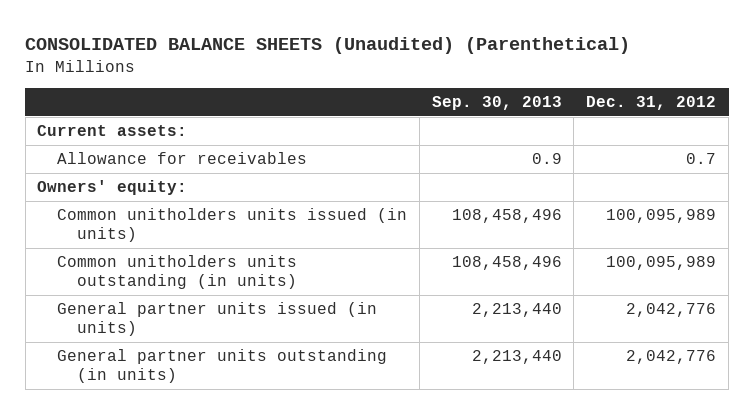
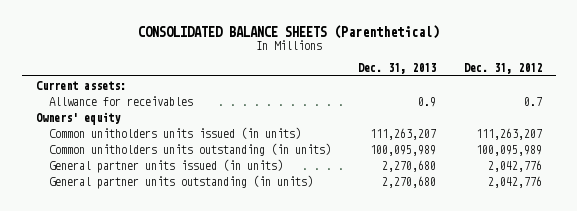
- CONSOLIDATED BALANCE SHEETS (Unaudited) (Parenthetical)
+ CONSOLIDATED BALANCE SHEETS (Parenthetical)
- | Sep. 30, 2013 | Dec. 31, 2012
+ | Dec. 31, 2013 | Dec. 31, 2012
- Allowance for receivables | 0.9 | 0.7
- Owners' equity:
- Common unitholders units issued (in units) | 108,458,496 | 100,095,989
+ Allwance for receivables | 0.9 | 0.7
+ Owners' equity
+ Common unitholders units issued (in units) | 111,263,207 | 111,263,207

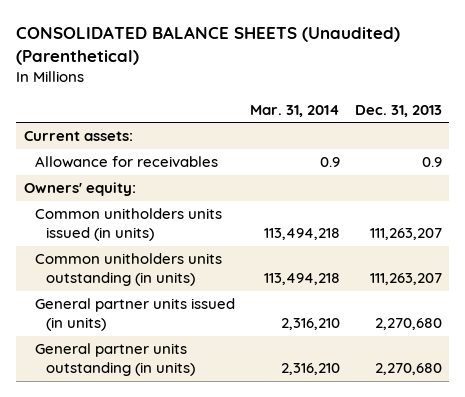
- CONSOLIDATED BALANCE SHEETS (Parenthetical)
+ CONSOLIDATED BALANCE SHEETS (Unaudited) (Parenthetical)
- | Dec. 31, 2013 | Dec. 31, 2012
+ | Mar. 31, 2014 | Dec. 31, 2013
- Allwance for receivables | 0.9 | 0.7
- Owners' equity
+ Allowance for receivables | 0.9 | 0.9
+ Owners' equity:
- Common unitholders units outstanding (in units) | 100,095,989 | 100,095,989
+ Common unitholders units outstanding (in units) | 113,494,218 | 111,263,207

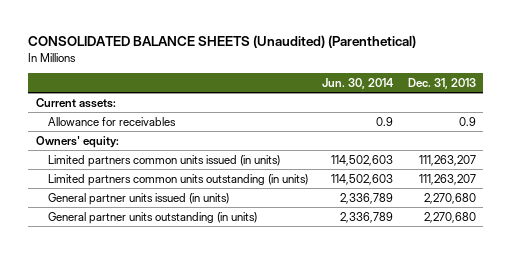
- | Mar. 31, 2014 | Dec. 31, 2013
+ | Jun. 30, 2014 | Dec. 31, 2013
- Common unitholders units issued (in units) | 113,494,218 | 111,263,207
- Common unitholders units outstanding (in units) | 113,494,218 | 111,263,207
+ Limited partners common units issued (in units) | 114,502,603 | 111,263,207
+ Limited partners common units outstanding (in units) | 114,502,603 | 111,263,207

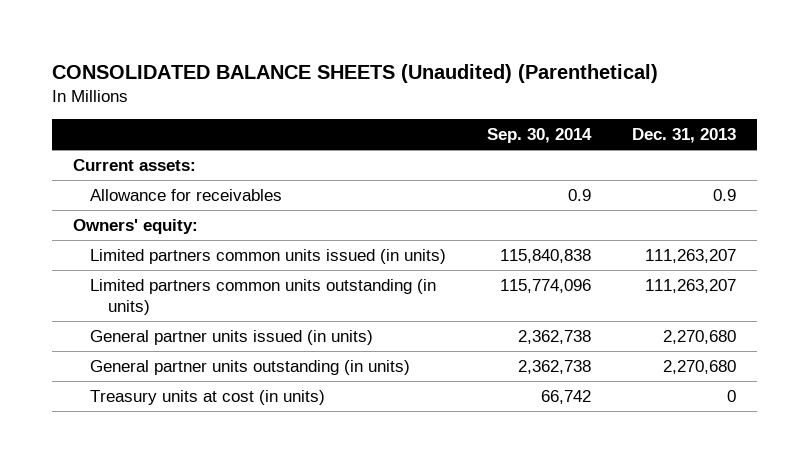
- | Jun. 30, 2014 | Dec. 31, 2013
+ | Sep. 30, 2014 | Dec. 31, 2013
+ Treasury units at cost (in units) | 66,742 | 0

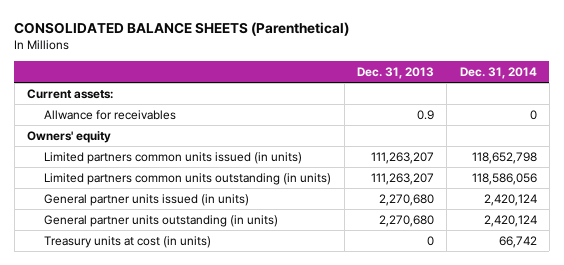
- CONSOLIDATED BALANCE SHEETS (Unaudited) (Parenthetical)
+ CONSOLIDATED BALANCE SHEETS (Parenthetical)
- | Sep. 30, 2014 | Dec. 31, 2013
+ | Dec. 31, 2013 | Dec. 31, 2014
- Allowance for receivables | 0.9 | 0.9
- Owners' equity:
+ Allwance for receivables | 0.9 | 0
+ Owners' equity

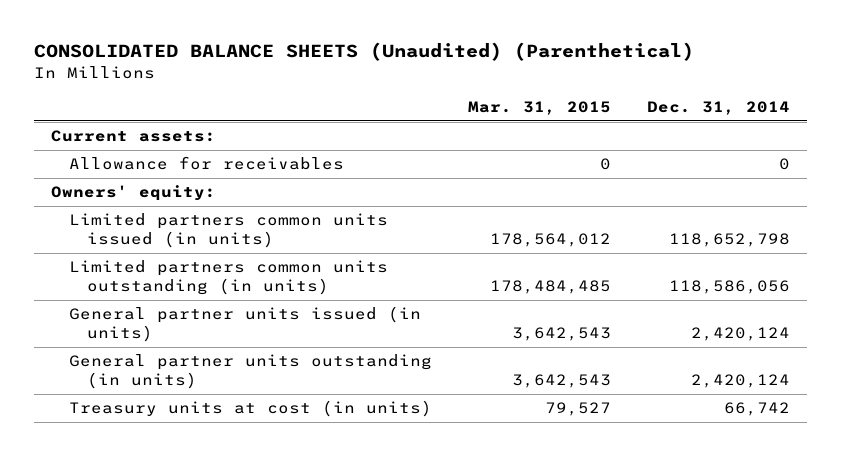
- CONSOLIDATED BALANCE SHEETS (Parenthetical)
+ CONSOLIDATED BALANCE SHEETS (Unaudited) (Parenthetical)
- | Dec. 31, 2013 | Dec. 31, 2014
+ | Mar. 31, 2015 | Dec. 31, 2014
- Allwance for receivables | 0.9 | 0
- Owners' equity
+ Allowance for receivables | 0 | 0
+ Owners' equity:

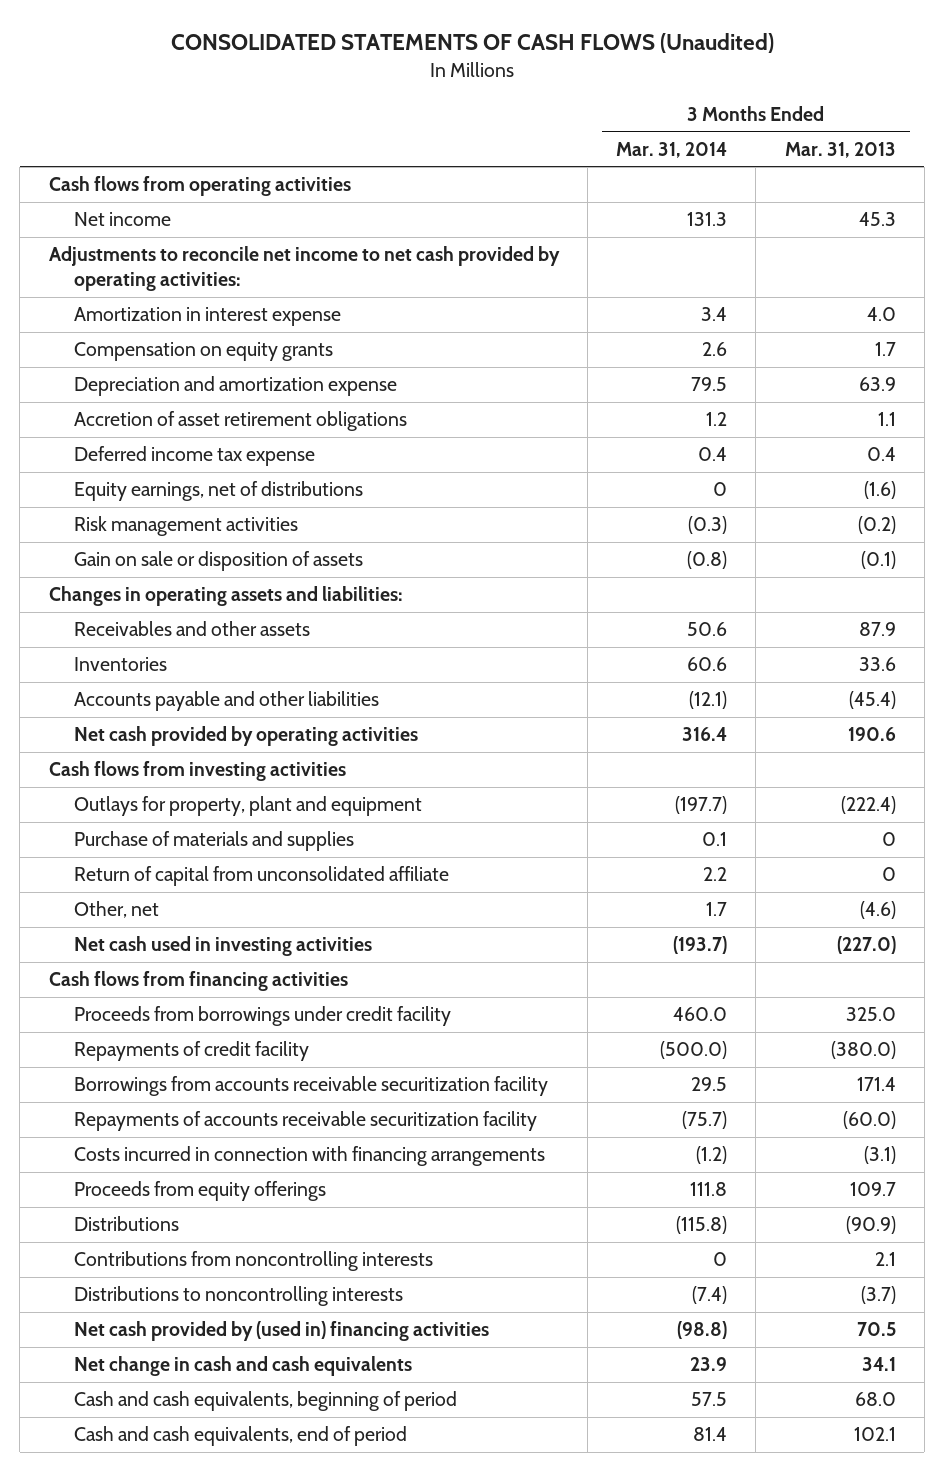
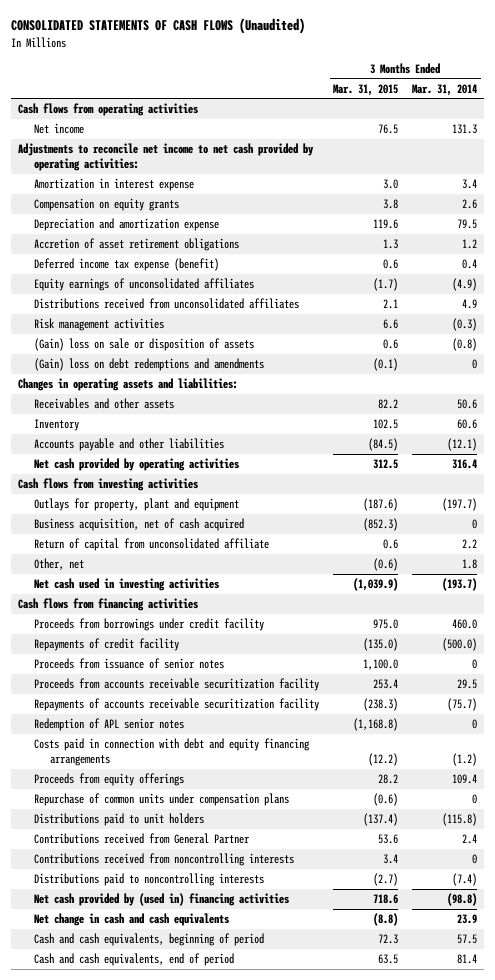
- | 3 Months Ended Mar. 31, 2014 | 3 Months Ended Mar. 31, 2013
+ | 3 Months Ended Mar. 31, 2015 | 3 Months Ended Mar. 31, 2014
- Deferred income tax expense | 0.4 | 0.4
- Equity earnings, net of distributions | 0 | (1.6)
+ Deferred income tax expense (benefit) | 0.6 | 0.4
+ Equity earnings of unconsolidated affiliates | (1.7) | (4.9)
+ Distributions received from unconsolidated affiliates | 2.1 | 4.9
- Gain on sale or disposition of assets | (0.8) | (0.1)
+ (Gain) loss on sale or disposition of assets | 0.6 | (0.8)
+ (Gain) loss on debt redemptions and amendments | (0.1) | 0
- Inventories | 60.6 | 33.6
+ Inventory | 102.5 | 60.6
- Purchase of materials and supplies | 0.1 | 0
+ Business acquisition, net of cash acquired | (852.3) | 0
- Other, net | 1.7 | (4.6)
+ Other, net | (0.6) | 1.8
- Borrowings from accounts receivable securitization facility | 29.5 | 171.4
+ Proceeds from issuance of senior notes | 1,100.0 | 0
+ Proceeds from accounts receivable securitization facility | 253.4 | 29.5
- Costs incurred in connection with financing arrangements | (1.2) | (3.1)
- Proceeds from equity offerings | 111.8 | 109.7
- Distributions | (115.8) | (90.9)
- Contributions from noncontrolling interests | 0 | 2.1
- Distributions to noncontrolling interests | (7.4) | (3.7)
+ Redemption of APL senior notes | (1,168.8) | 0
+ Costs paid in connection with debt and equity financing arrangements | (12.2) | (1.2)
+ Proceeds from equity offerings | 28.2 | 109.4
+ Repurchase of common units under compensation plans | (0.6) | 0
+ Distributions paid to unit holders | (137.4) | (115.8)
+ Contributions received from General Partner | 53.6 | 2.4
+ Contributions received from noncontrolling interests | 3.4 | 0
+ Distributions paid to noncontrolling interests | (2.7) | (7.4)

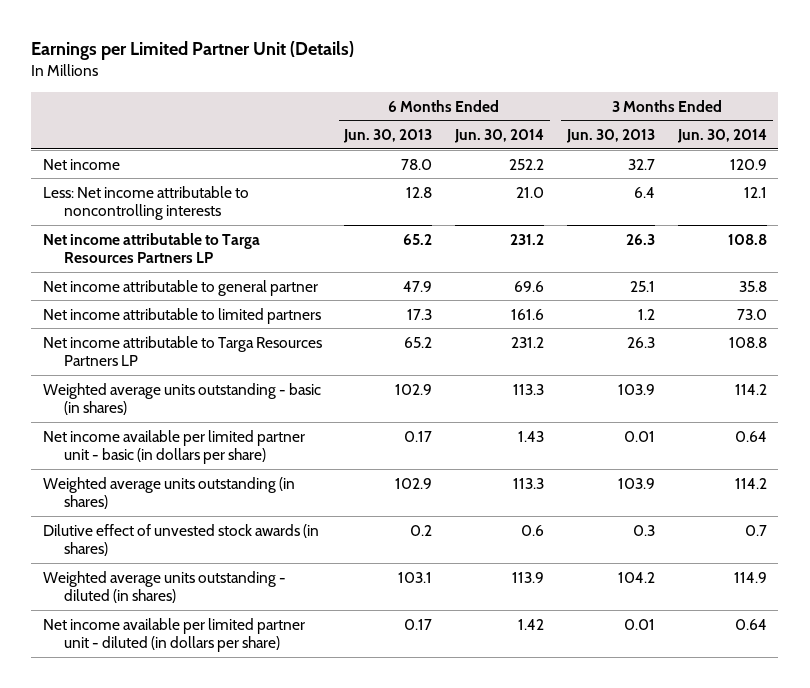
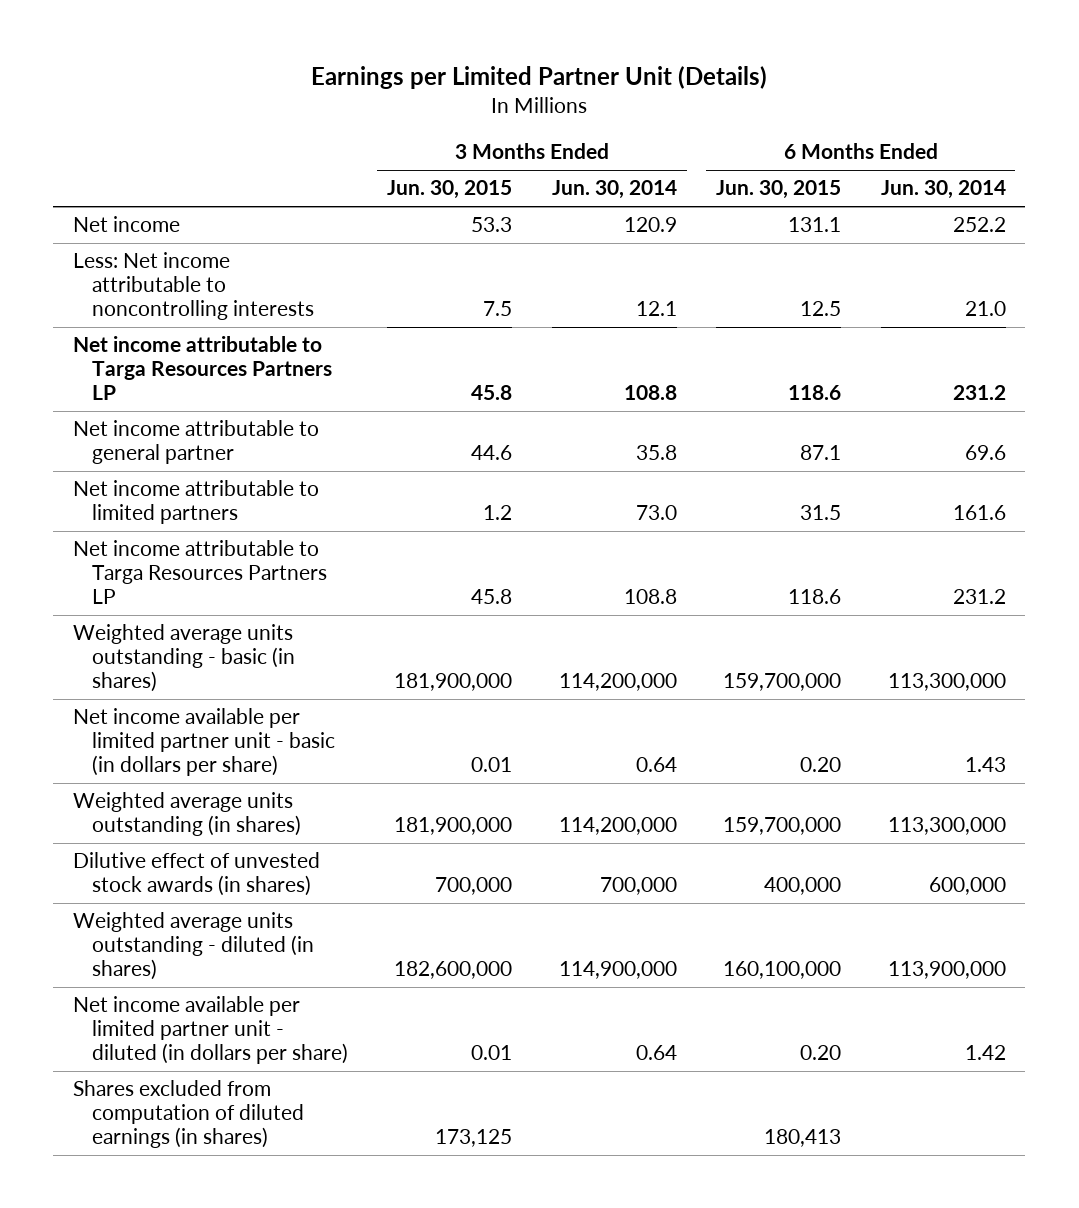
- | 6 Months Ended Jun. 30, 2013 | 6 Months Ended Jun. 30, 2014 | 3 Months Ended Jun. 30, 2013 | 3 Months Ended Jun. 30, 2014
+ | 3 Months Ended Jun. 30, 2015 | 3 Months Ended Jun. 30, 2014 | 6 Months Ended Jun. 30, 2015 | 6 Months Ended Jun. 30, 2014
- Weighted average units outstanding - basic (in shares) | 102.9 | 113.3 | 103.9 | 114.2
+ Weighted average units outstanding - basic (in shares) | 181,900,000 | 114,200,000 | 159,700,000 | 113,300,000
- Weighted average units outstanding (in shares) | 102.9 | 113.3 | 103.9 | 114.2
- Dilutive effect of unvested stock awards (in shares) | 0.2 | 0.6 | 0.3 | 0.7
- Weighted average units outstanding - diluted (in shares) | 103.1 | 113.9 | 104.2 | 114.9
+ Weighted average units outstanding (in shares) | 181,900,000 | 114,200,000 | 159,700,000 | 113,300,000
+ Dilutive effect of unvested stock awards (in shares) | 700,000 | 700,000 | 400,000 | 600,000
+ Weighted average units outstanding - diluted (in shares) | 182,600,000 | 114,900,000 | 160,100,000 | 113,900,000
+ Shares excluded from computation of diluted earnings (in shares) | 173,125 | | 180,413 |

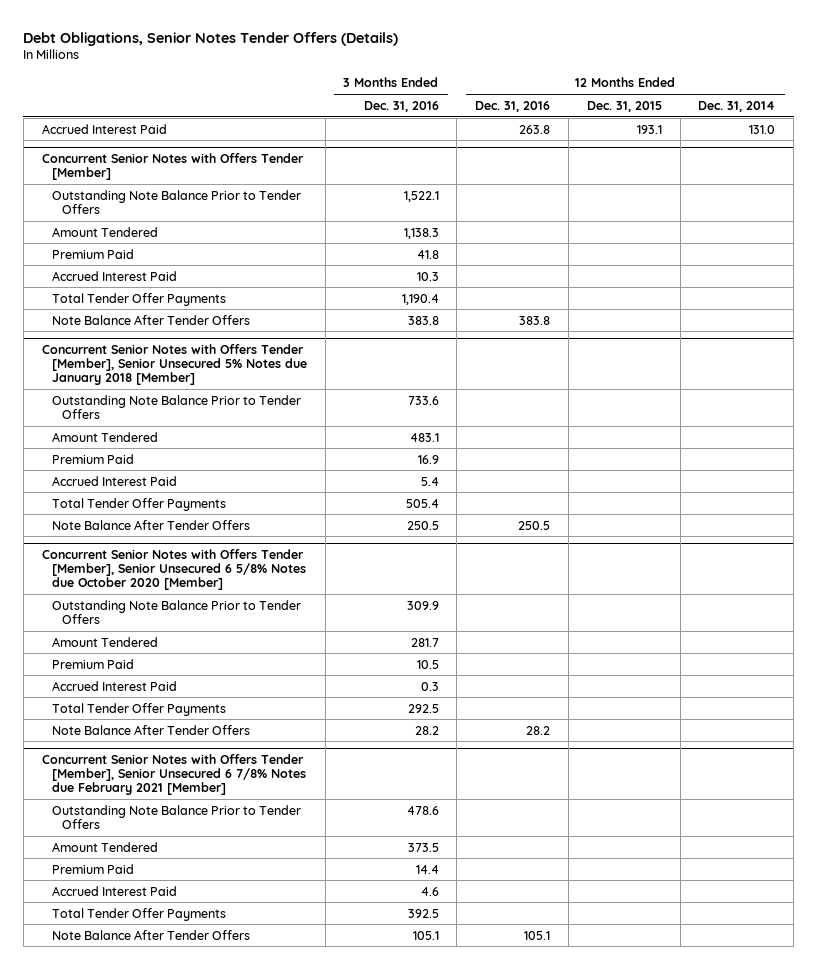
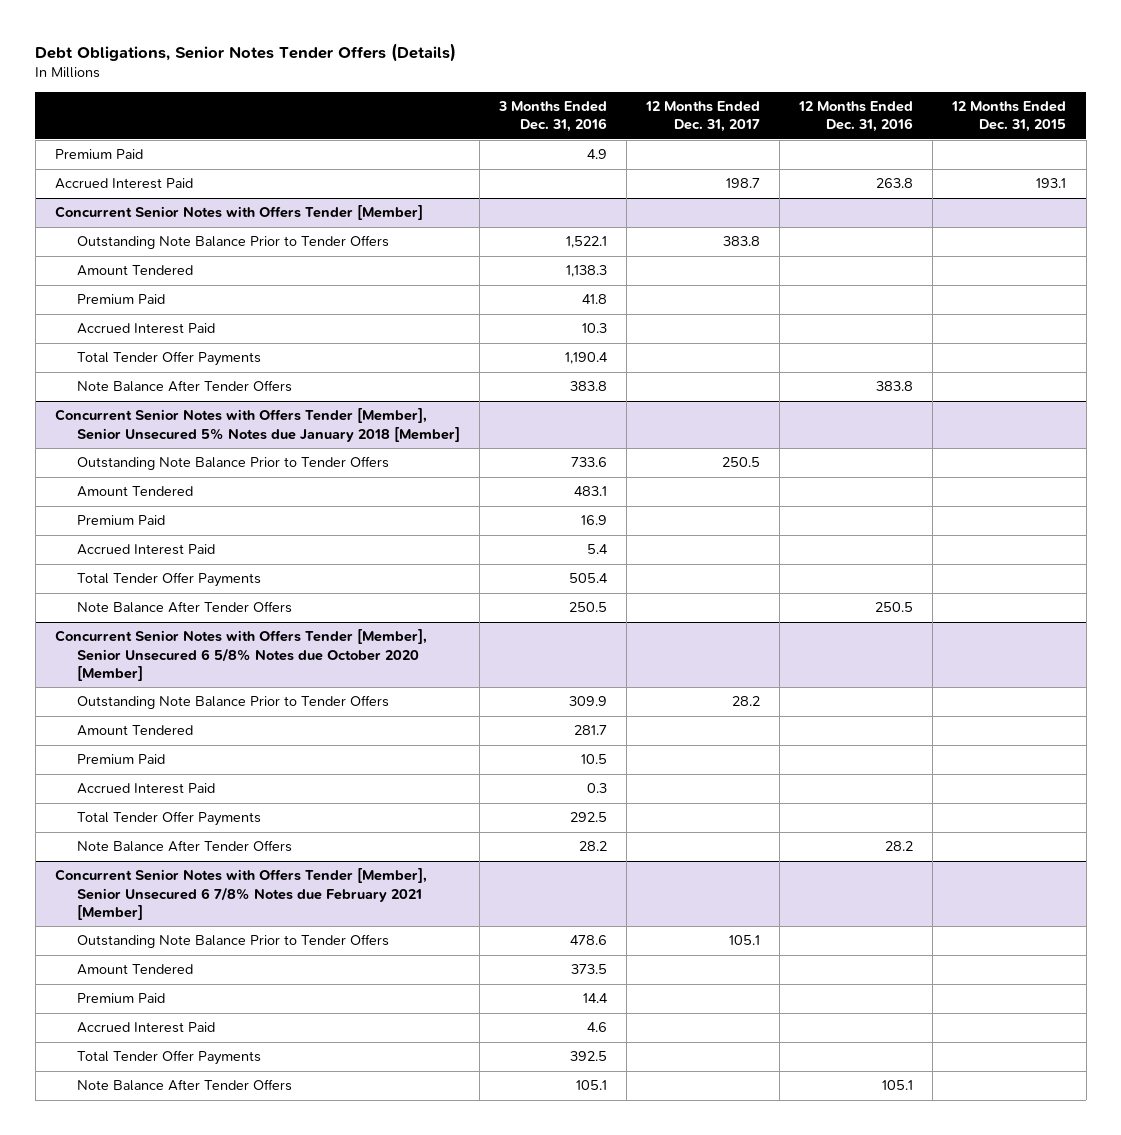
- | 3 Months Ended Dec. 31, 2016 | 12 Months Ended Dec. 31, 2016 | 12 Months Ended Dec. 31, 2015 | 12 Months Ended Dec. 31, 2014
+ | 3 Months Ended Dec. 31, 2016 | 12 Months Ended Dec. 31, 2017 | 12 Months Ended Dec. 31, 2016 | 12 Months Ended Dec. 31, 2015
+ Premium Paid | 4.9 | | |

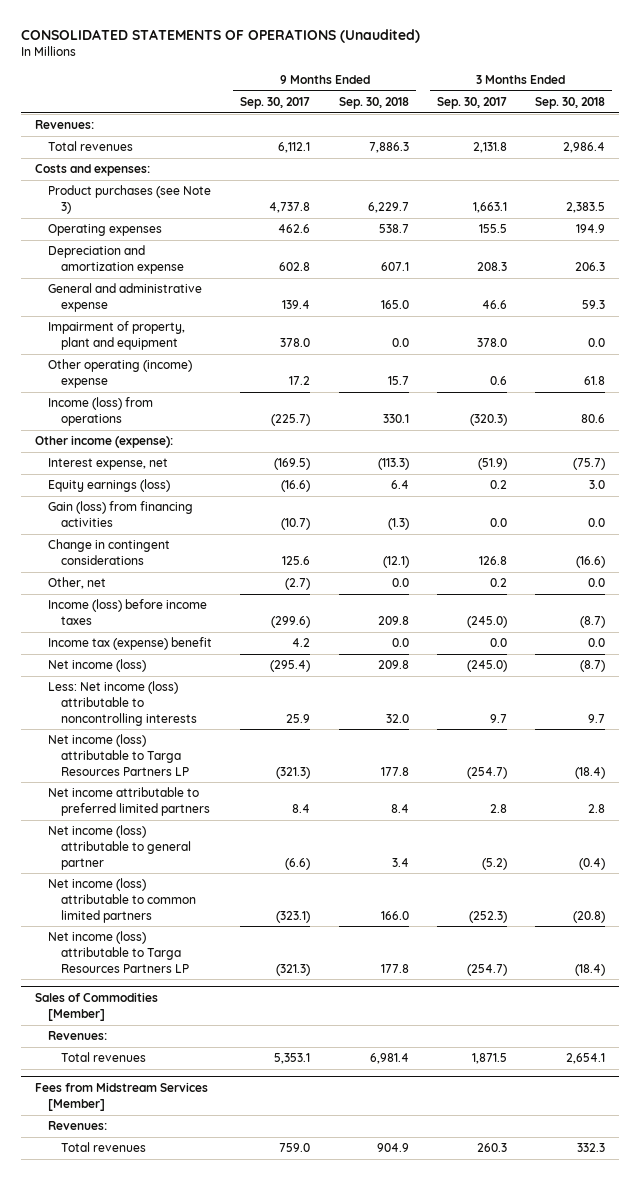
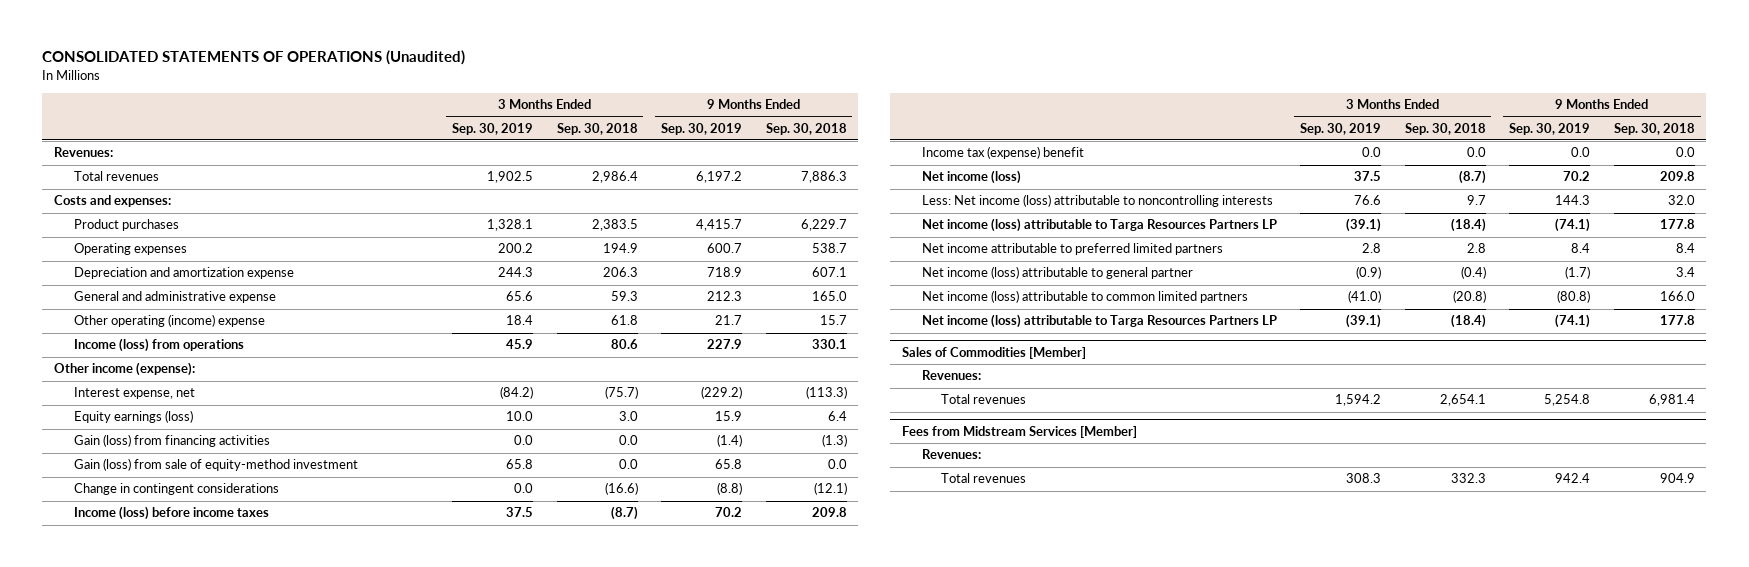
- | 9 Months Ended Sep. 30, 2017 | 9 Months Ended Sep. 30, 2018 | 3 Months Ended Sep. 30, 2017 | 3 Months Ended Sep. 30, 2018
+ | 3 Months Ended Sep. 30, 2019 | 3 Months Ended Sep. 30, 2018 | 9 Months Ended Sep. 30, 2019 | 9 Months Ended Sep. 30, 2018
- Product purchases (see Note 3) | 4,737.8 | 6,229.7 | 1,663.1 | 2,383.5
+ Product purchases | 1,328.1 | 2,383.5 | 4,415.7 | 6,229.7
- Impairment of property, plant and equipment | 378.0 | 0.0 | 378.0 | 0.0
+ Gain (loss) from sale of equity-method investment | 65.8 | 0.0 | 65.8 | 0.0
- Other, net | (2.7) | 0.0 | 0.2 | 0.0

